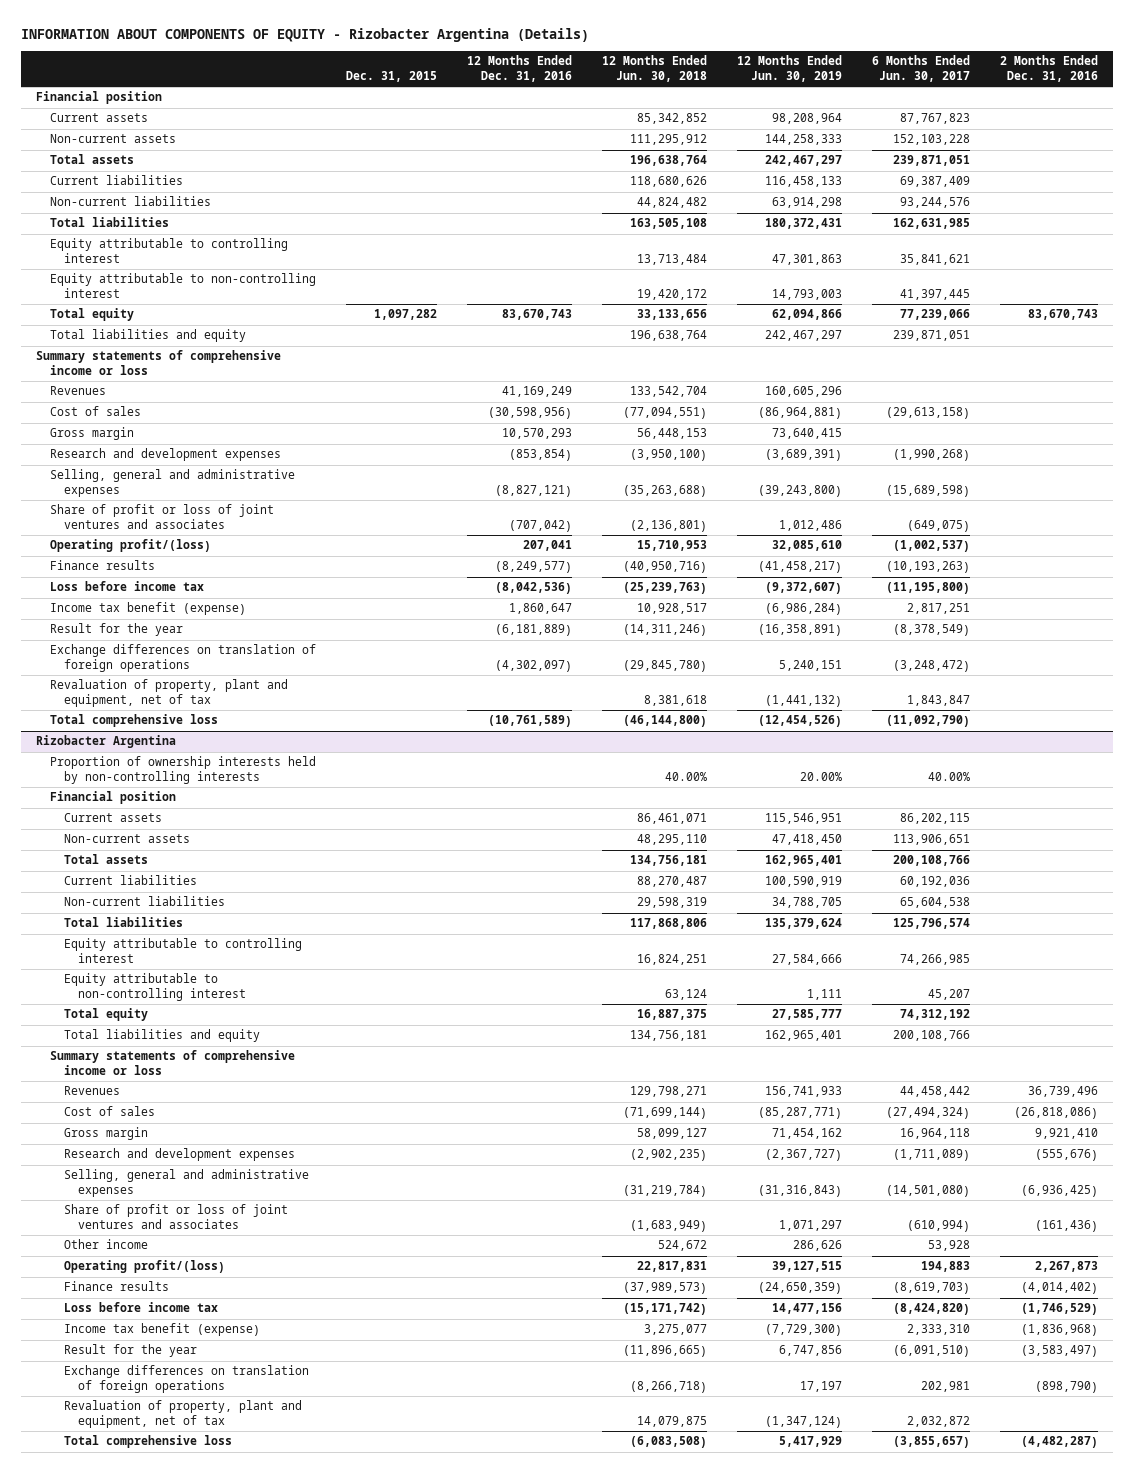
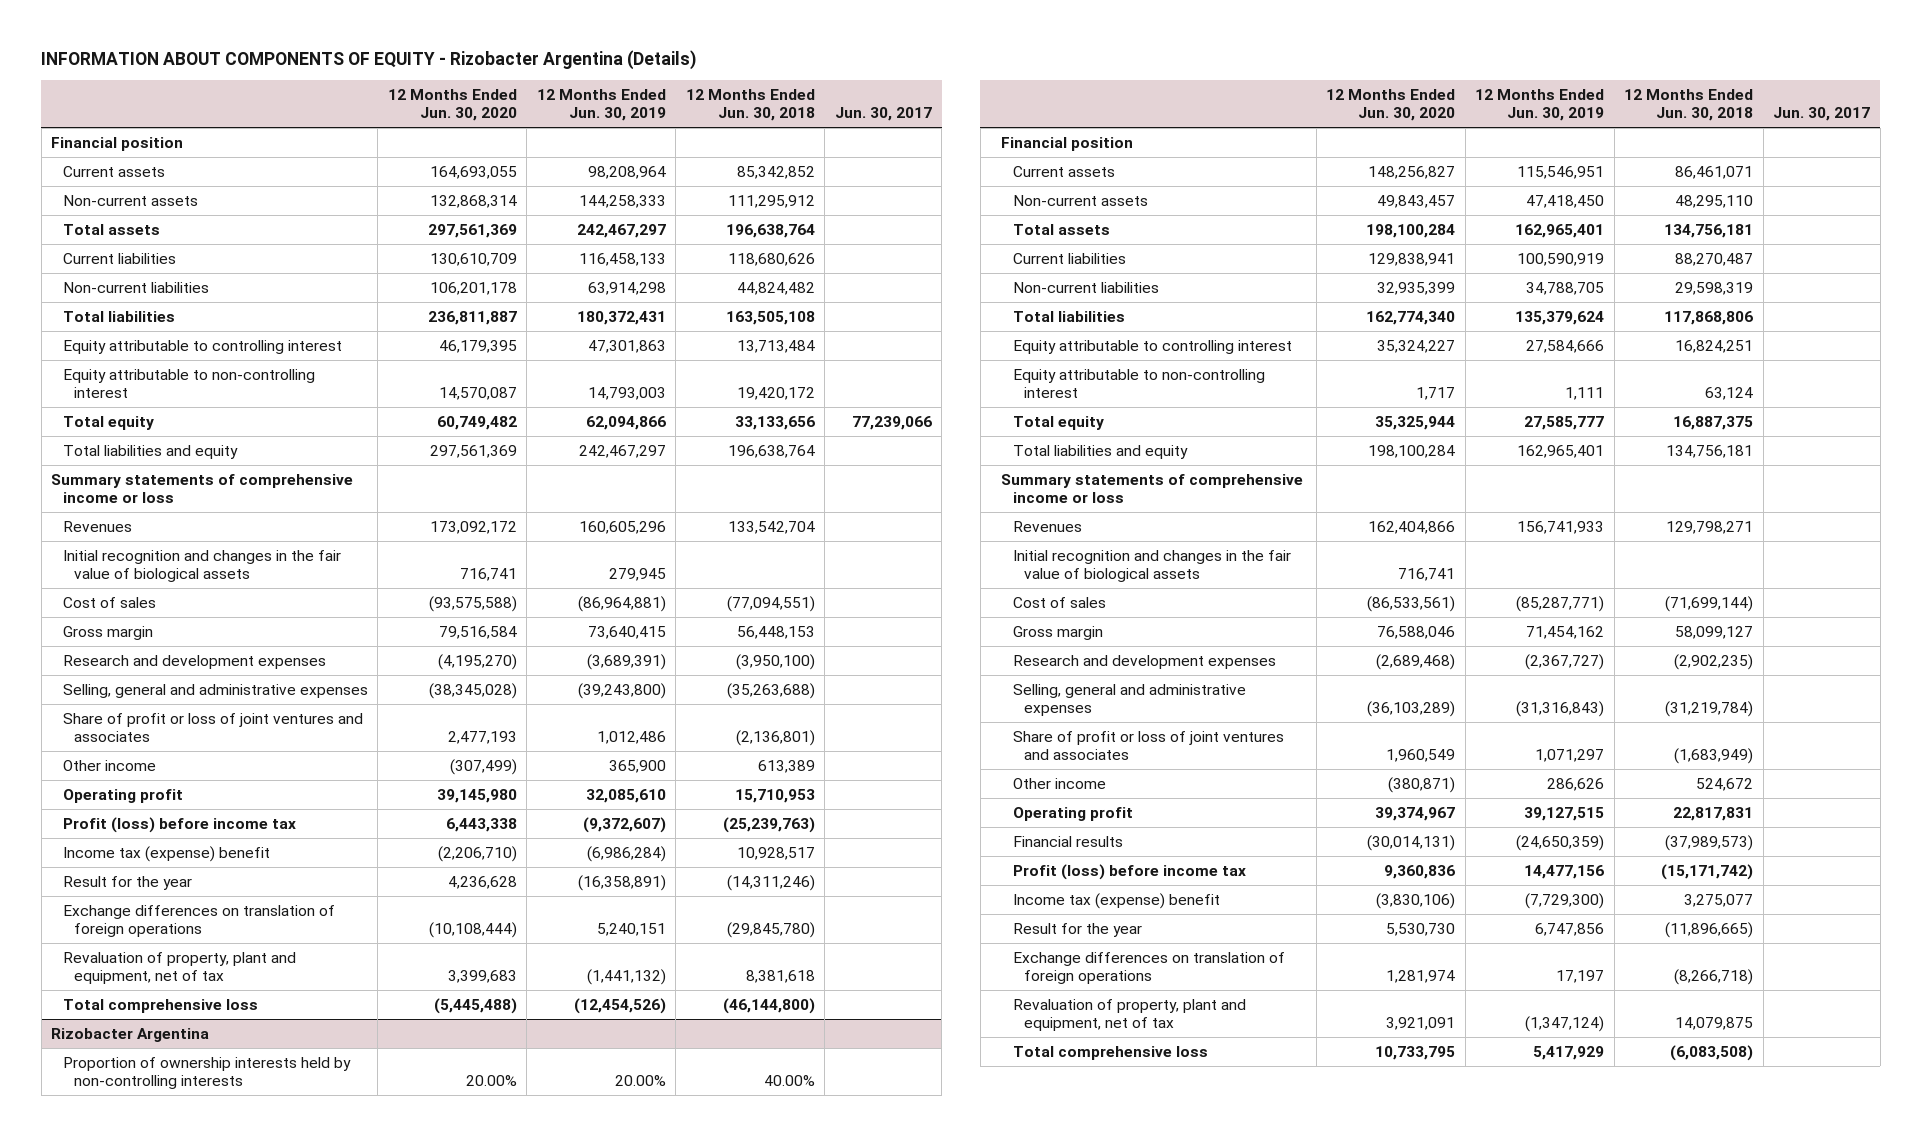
- | Dec. 31, 2015 | 12 Months Ended Dec. 31, 2016 | 12 Months Ended Jun. 30, 2018 | 12 Months Ended Jun. 30, 2019 | 6 Months Ended Jun. 30, 2017 | 2 Months Ended Dec. 31, 2016
+ | 12 Months Ended Jun. 30, 2020 | 12 Months Ended Jun. 30, 2019 | 12 Months Ended Jun. 30, 2018 | Jun. 30, 2017
+ Initial recognition and changes in the fair value of biological assets | 716,741 | 279,945 | |
- Operating profit/(loss) | | 207,041 | 15,710,953 | 32,085,610 | (1,002,537) |
- Finance results | | (8,249,577) | (40,950,716) | (41,458,217) | (10,193,263) |
- Loss before income tax | | (8,042,536) | (25,239,763) | (9,372,607) | (11,195,800) |
- Income tax benefit (expense) | | 1,860,647 | 10,928,517 | (6,986,284) | 2,817,251 |
+ Other income | (307,499) | 365,900 | 613,389 |
+ Operating profit | 39,145,980 | 32,085,610 | 15,710,953 |
+ Profit (loss) before income tax | 6,443,338 | (9,372,607) | (25,239,763) |
+ Income tax (expense) benefit | (2,206,710) | (6,986,284) | 10,928,517 |
@ Rizobacter Argentina
+ Initial recognition and changes in the fair value of biological assets | 716,741 | | |
- Operating profit/(loss) | | | 22,817,831 | 39,127,515 | 194,883 | 2,267,873
- Finance results | | | (37,989,573) | (24,650,359) | (8,619,703) | (4,014,402)
- Loss before income tax | | | (15,171,742) | 14,477,156 | (8,424,820) | (1,746,529)
- Income tax benefit (expense) | | | 3,275,077 | (7,729,300) | 2,333,310 | (1,836,968)
+ Operating profit | 39,374,967 | 39,127,515 | 22,817,831 |
+ Financial results | (30,014,131) | (24,650,359) | (37,989,573) |
+ Profit (loss) before income tax | 9,360,836 | 14,477,156 | (15,171,742) |
+ Income tax (expense) benefit | (3,830,106) | (7,729,300) | 3,275,077 |

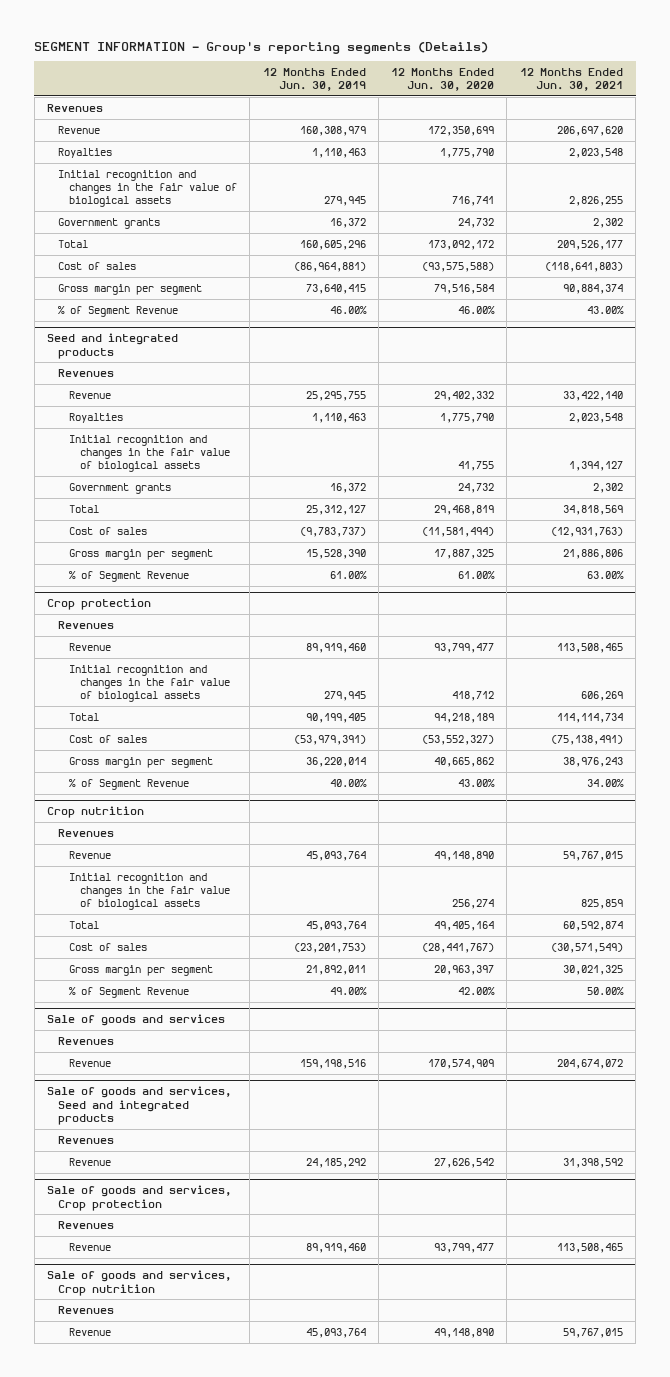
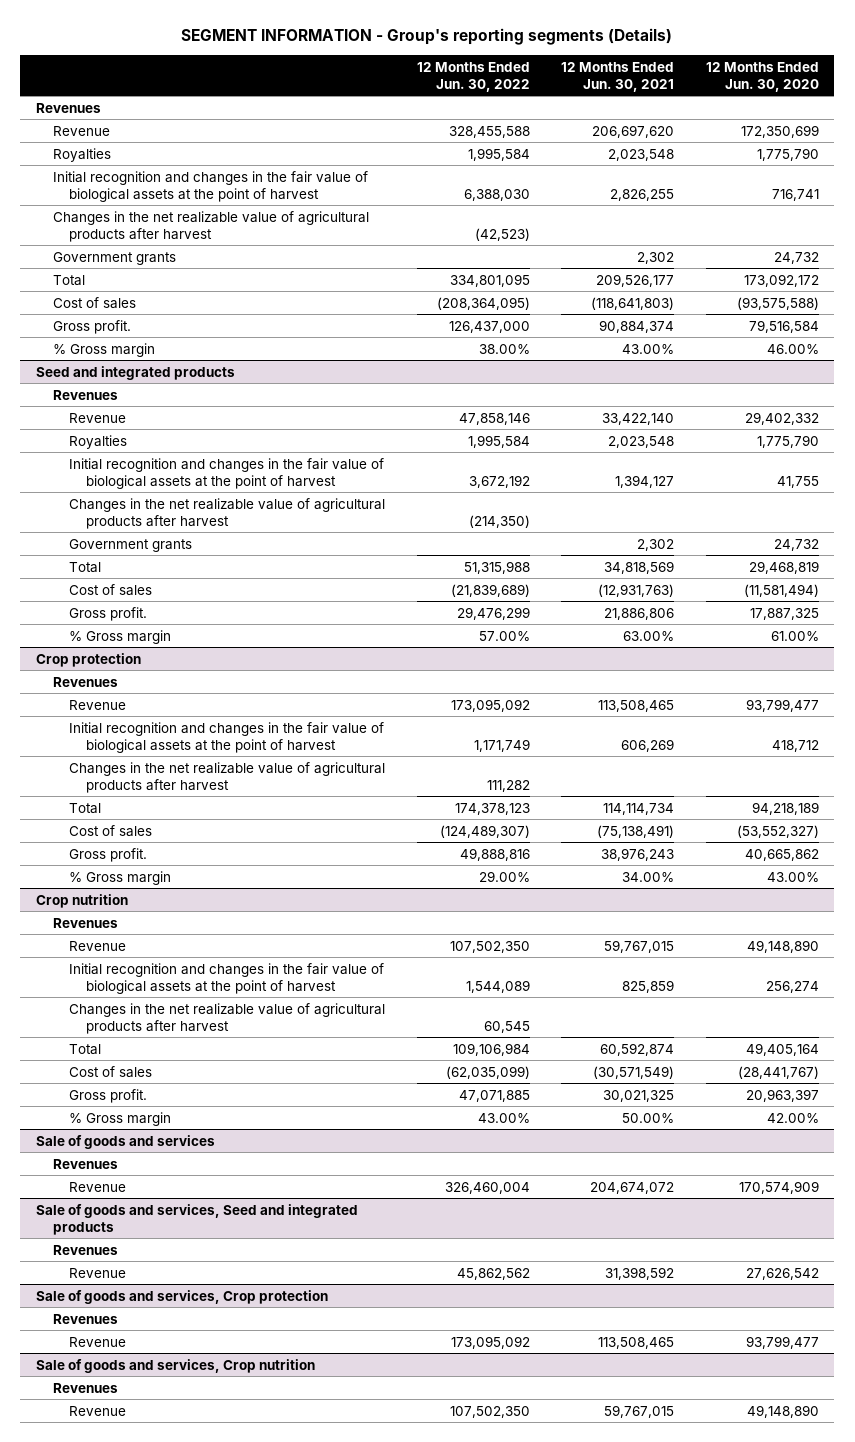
- | 12 Months Ended Jun. 30, 2019 | 12 Months Ended Jun. 30, 2020 | 12 Months Ended Jun. 30, 2021
+ | 12 Months Ended Jun. 30, 2022 | 12 Months Ended Jun. 30, 2021 | 12 Months Ended Jun. 30, 2020
- Initial recognition and changes in the fair value of biological assets | 279,945 | 716,741 | 2,826,255
+ Initial recognition and changes in the fair value of biological assets at the point of harvest | 6,388,030 | 2,826,255 | 716,741
+ Changes in the net realizable value of agricultural products after harvest | (42,523) | |
- Gross margin per segment | 73,640,415 | 79,516,584 | 90,884,374
- % of Segment Revenue | 46.00% | 46.00% | 43.00%
+ Gross profit. | 126,437,000 | 90,884,374 | 79,516,584
+ % Gross margin | 38.00% | 43.00% | 46.00%
@ Seed and integrated products
- Initial recognition and changes in the fair value of biological assets | | 41,755 | 1,394,127
+ Initial recognition and changes in the fair value of biological assets at the point of harvest | 3,672,192 | 1,394,127 | 41,755
+ Changes in the net realizable value of agricultural products after harvest | (214,350) | |
- Gross margin per segment | 15,528,390 | 17,887,325 | 21,886,806
- % of Segment Revenue | 61.00% | 61.00% | 63.00%
+ Gross profit. | 29,476,299 | 21,886,806 | 17,887,325
+ % Gross margin | 57.00% | 63.00% | 61.00%
@ Crop protection
- Initial recognition and changes in the fair value of biological assets | 279,945 | 418,712 | 606,269
+ Initial recognition and changes in the fair value of biological assets at the point of harvest | 1,171,749 | 606,269 | 418,712
+ Changes in the net realizable value of agricultural products after harvest | 111,282 | |
- Gross margin per segment | 36,220,014 | 40,665,862 | 38,976,243
- % of Segment Revenue | 40.00% | 43.00% | 34.00%
+ Gross profit. | 49,888,816 | 38,976,243 | 40,665,862
+ % Gross margin | 29.00% | 34.00% | 43.00%
@ Crop nutrition
- Initial recognition and changes in the fair value of biological assets | | 256,274 | 825,859
+ Initial recognition and changes in the fair value of biological assets at the point of harvest | 1,544,089 | 825,859 | 256,274
+ Changes in the net realizable value of agricultural products after harvest | 60,545 | |
- Gross margin per segment | 21,892,011 | 20,963,397 | 30,021,325
- % of Segment Revenue | 49.00% | 42.00% | 50.00%
+ Gross profit. | 47,071,885 | 30,021,325 | 20,963,397
+ % Gross margin | 43.00% | 50.00% | 42.00%

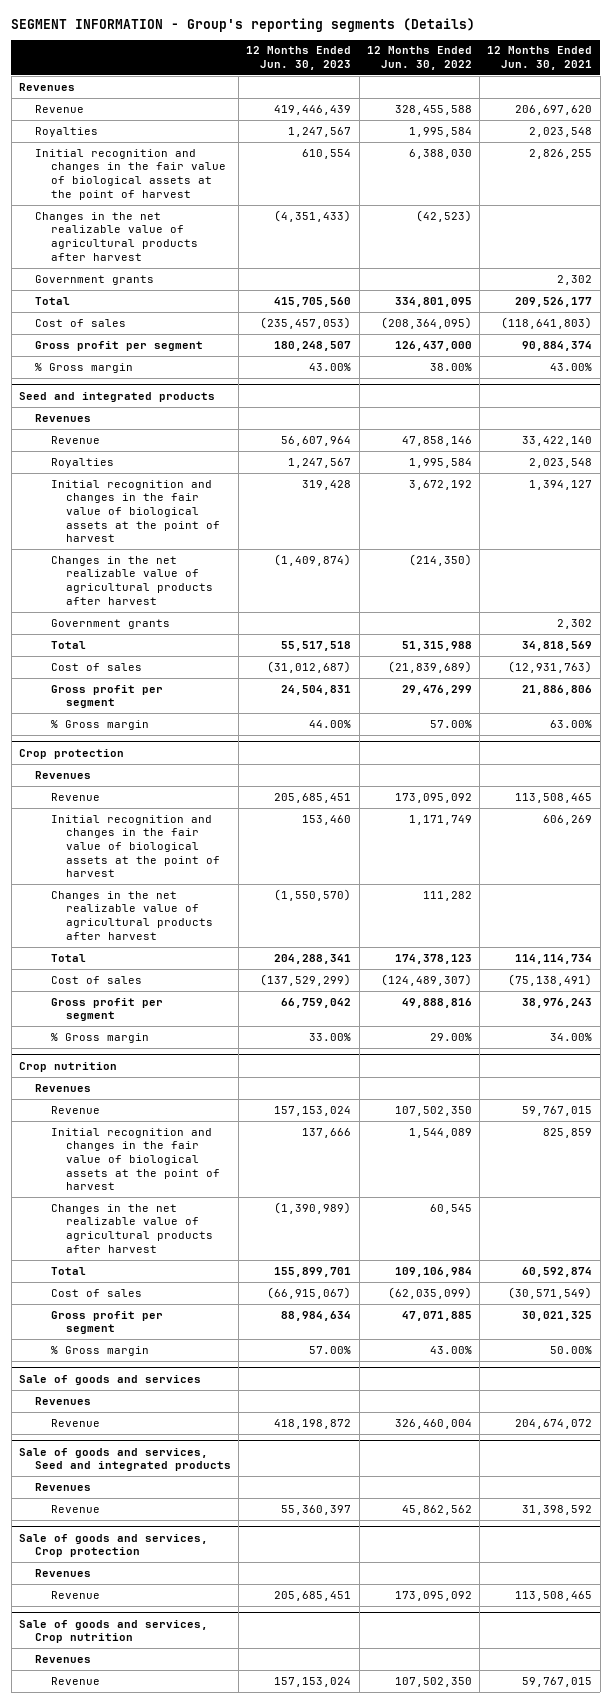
- | 12 Months Ended Jun. 30, 2022 | 12 Months Ended Jun. 30, 2021 | 12 Months Ended Jun. 30, 2020
+ | 12 Months Ended Jun. 30, 2023 | 12 Months Ended Jun. 30, 2022 | 12 Months Ended Jun. 30, 2021
- Gross profit. | 126,437,000 | 90,884,374 | 79,516,584
+ Gross profit per segment | 180,248,507 | 126,437,000 | 90,884,374
@ Seed and integrated products
- Gross profit. | 29,476,299 | 21,886,806 | 17,887,325
+ Gross profit per segment | 24,504,831 | 29,476,299 | 21,886,806
@ Crop protection
- Gross profit. | 49,888,816 | 38,976,243 | 40,665,862
+ Gross profit per segment | 66,759,042 | 49,888,816 | 38,976,243
@ Crop nutrition
- Gross profit. | 47,071,885 | 30,021,325 | 20,963,397
+ Gross profit per segment | 88,984,634 | 47,071,885 | 30,021,325

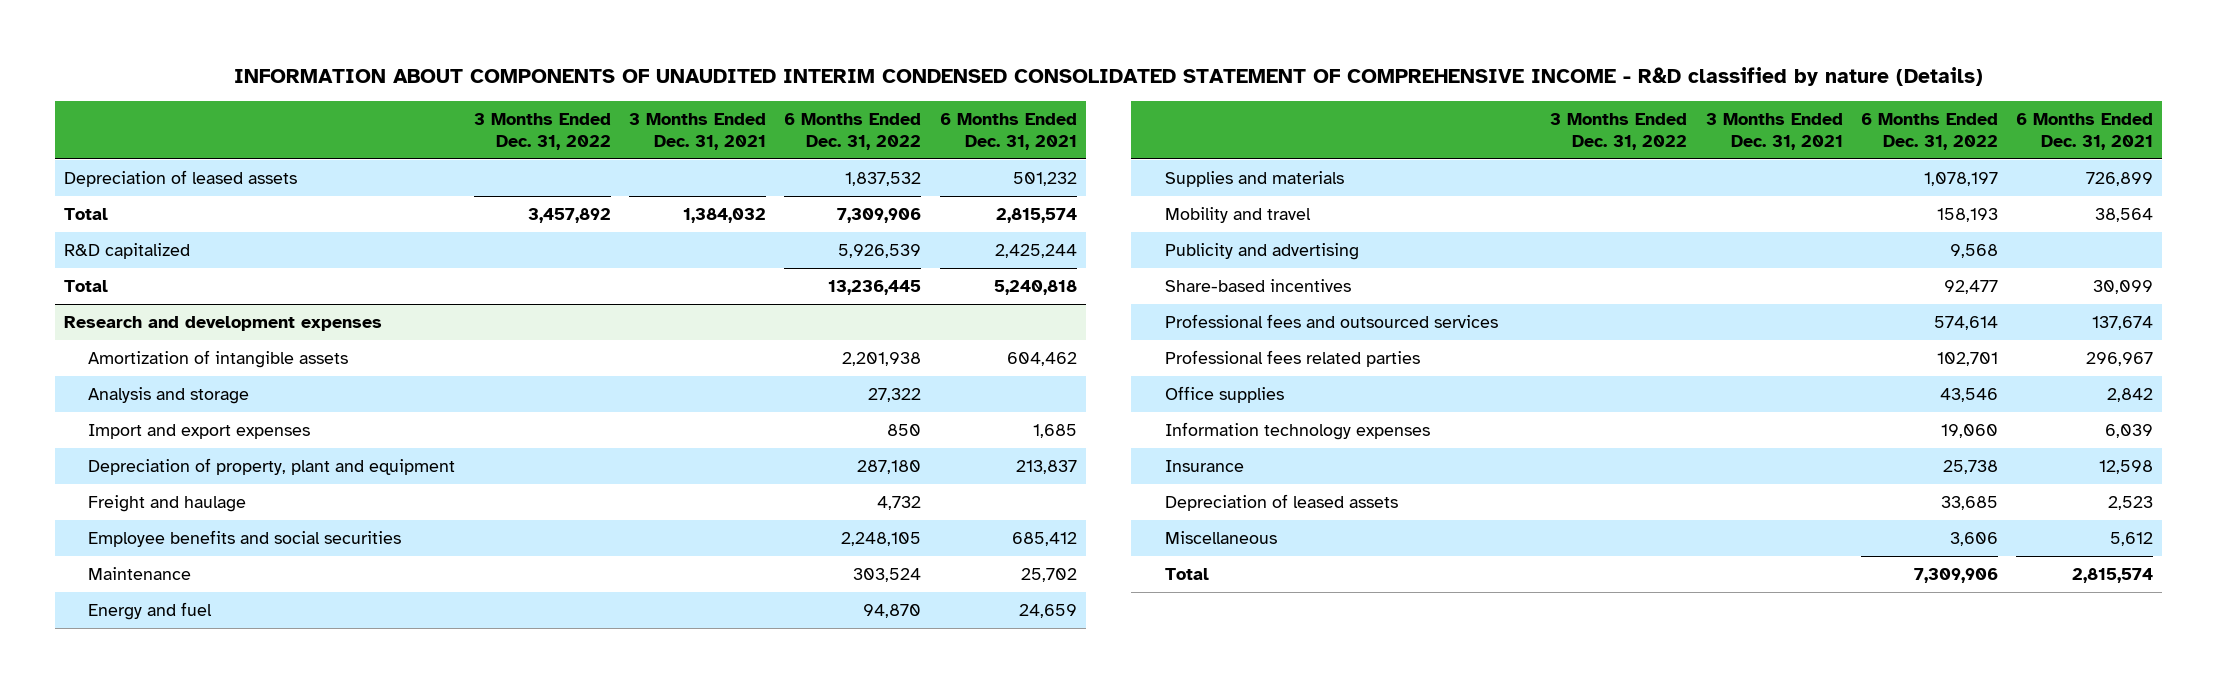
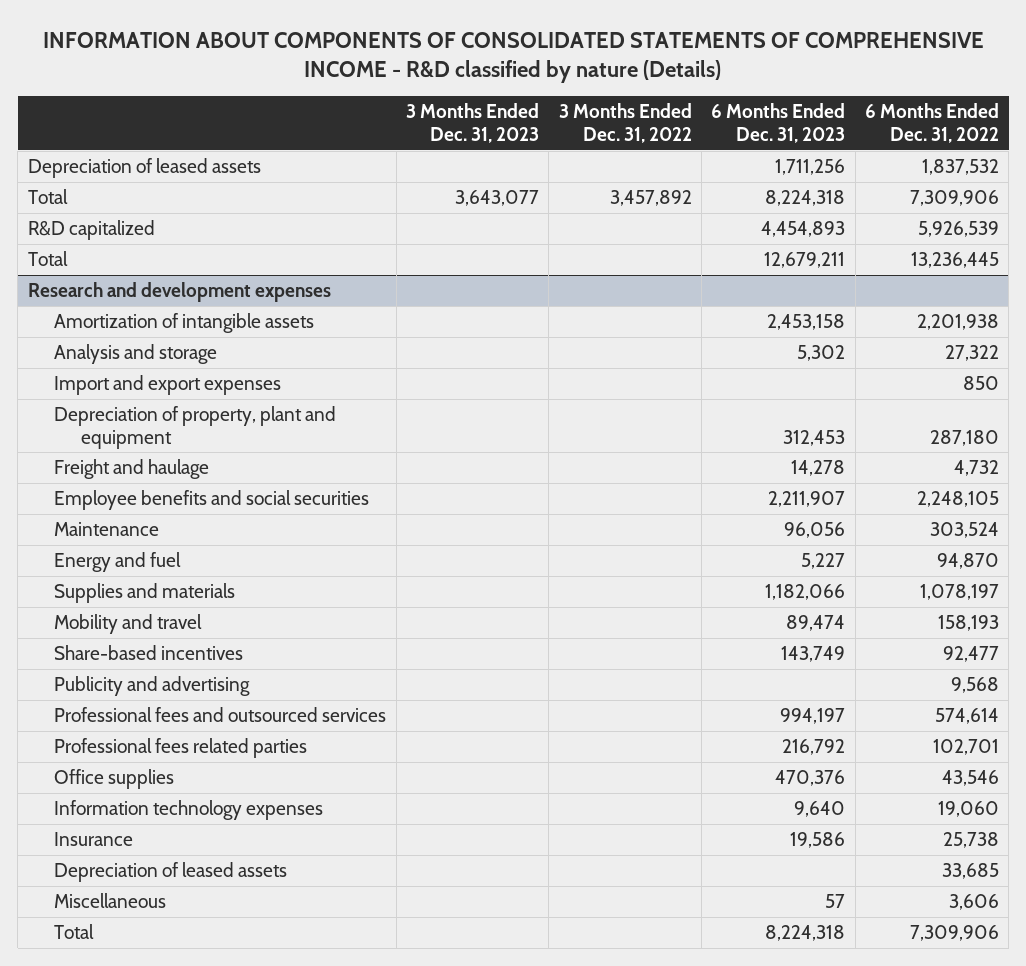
- INFORMATION ABOUT COMPONENTS OF UNAUDITED INTERIM CONDENSED CONSOLIDATED STATEMENT OF COMPREHENSIVE INCOME - R&D classified by nature (Details)
+ INFORMATION ABOUT COMPONENTS OF CONSOLIDATED STATEMENTS OF COMPREHENSIVE INCOME - R&D classified by nature (Details)
- | 3 Months Ended Dec. 31, 2022 | 3 Months Ended Dec. 31, 2021 | 6 Months Ended Dec. 31, 2022 | 6 Months Ended Dec. 31, 2021
+ | 3 Months Ended Dec. 31, 2023 | 3 Months Ended Dec. 31, 2022 | 6 Months Ended Dec. 31, 2023 | 6 Months Ended Dec. 31, 2022
@ Research and development expenses
moved down: Publicity and advertising | | | | 9,568

